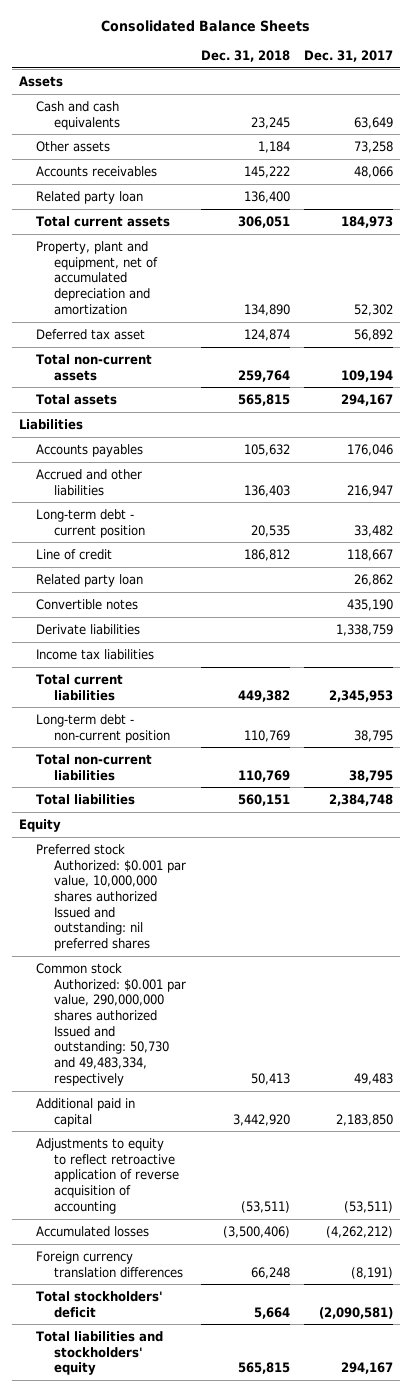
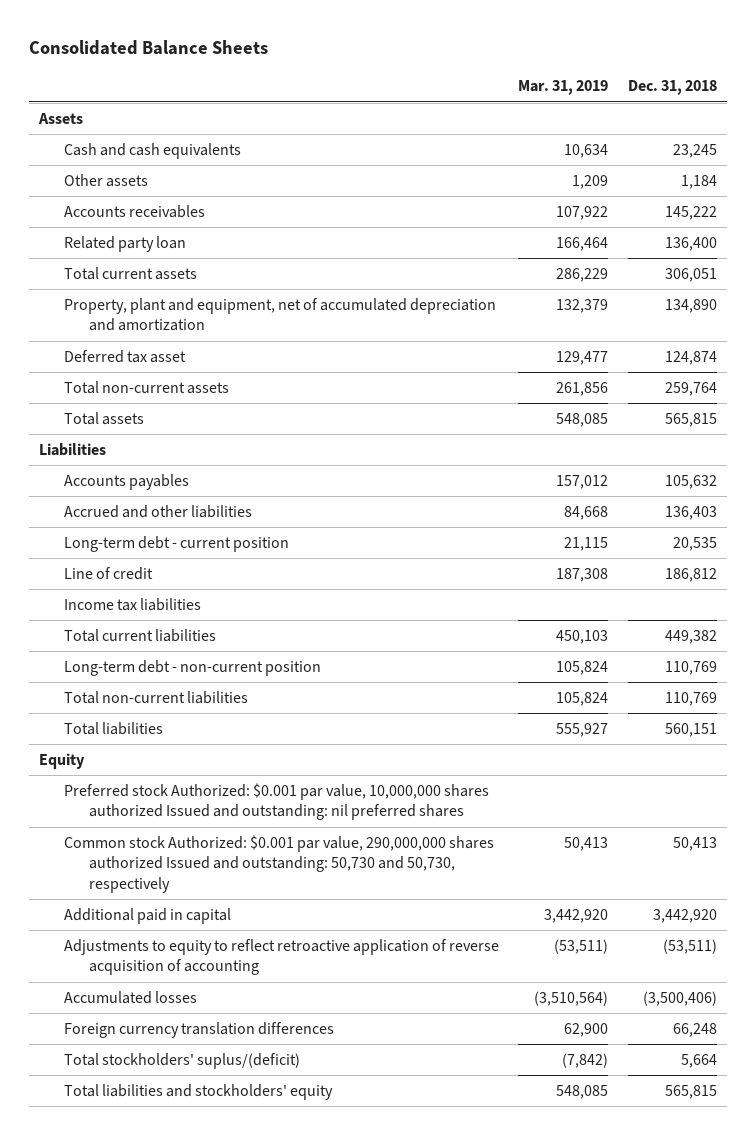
- | Dec. 31, 2018 | Dec. 31, 2017
+ | Mar. 31, 2019 | Dec. 31, 2018
- Related party loan | | 26,862
- Convertible notes | | 435,190
- Derivate liabilities | | 1,338,759
- Common stock Authorized: $0.001 par value, 290,000,000 shares authorized Issued and outstanding: 50,730 and 49,483,334, respectively | 50,413 | 49,483
+ Common stock Authorized: $0.001 par value, 290,000,000 shares authorized Issued and outstanding: 50,730 and 50,730, respectively | 50,413 | 50,413
- Total stockholders' deficit | 5,664 | (2,090,581)
+ Total stockholders' suplus/(deficit) | (7,842) | 5,664

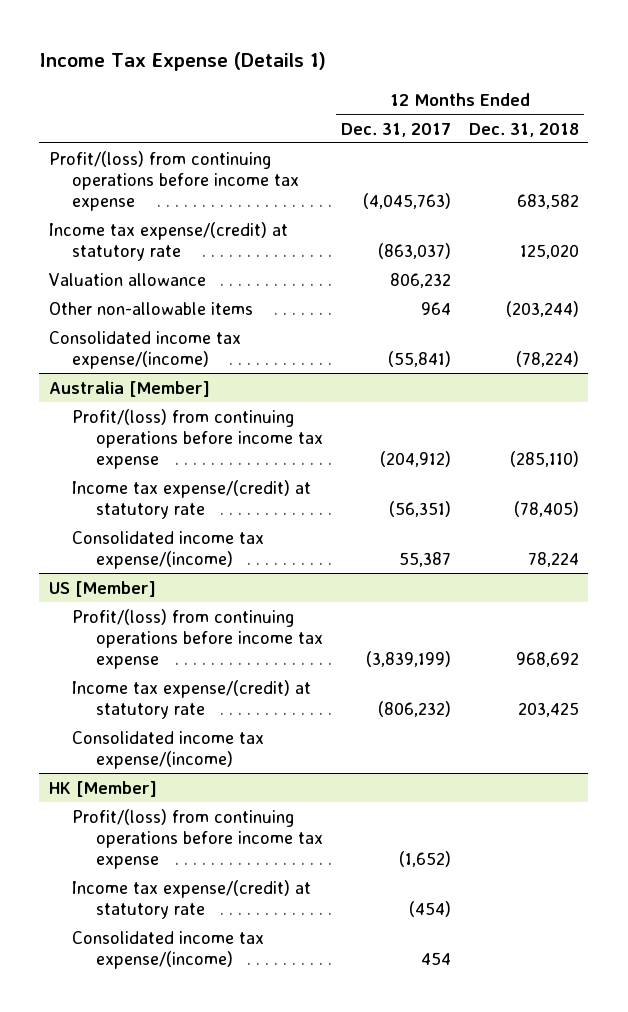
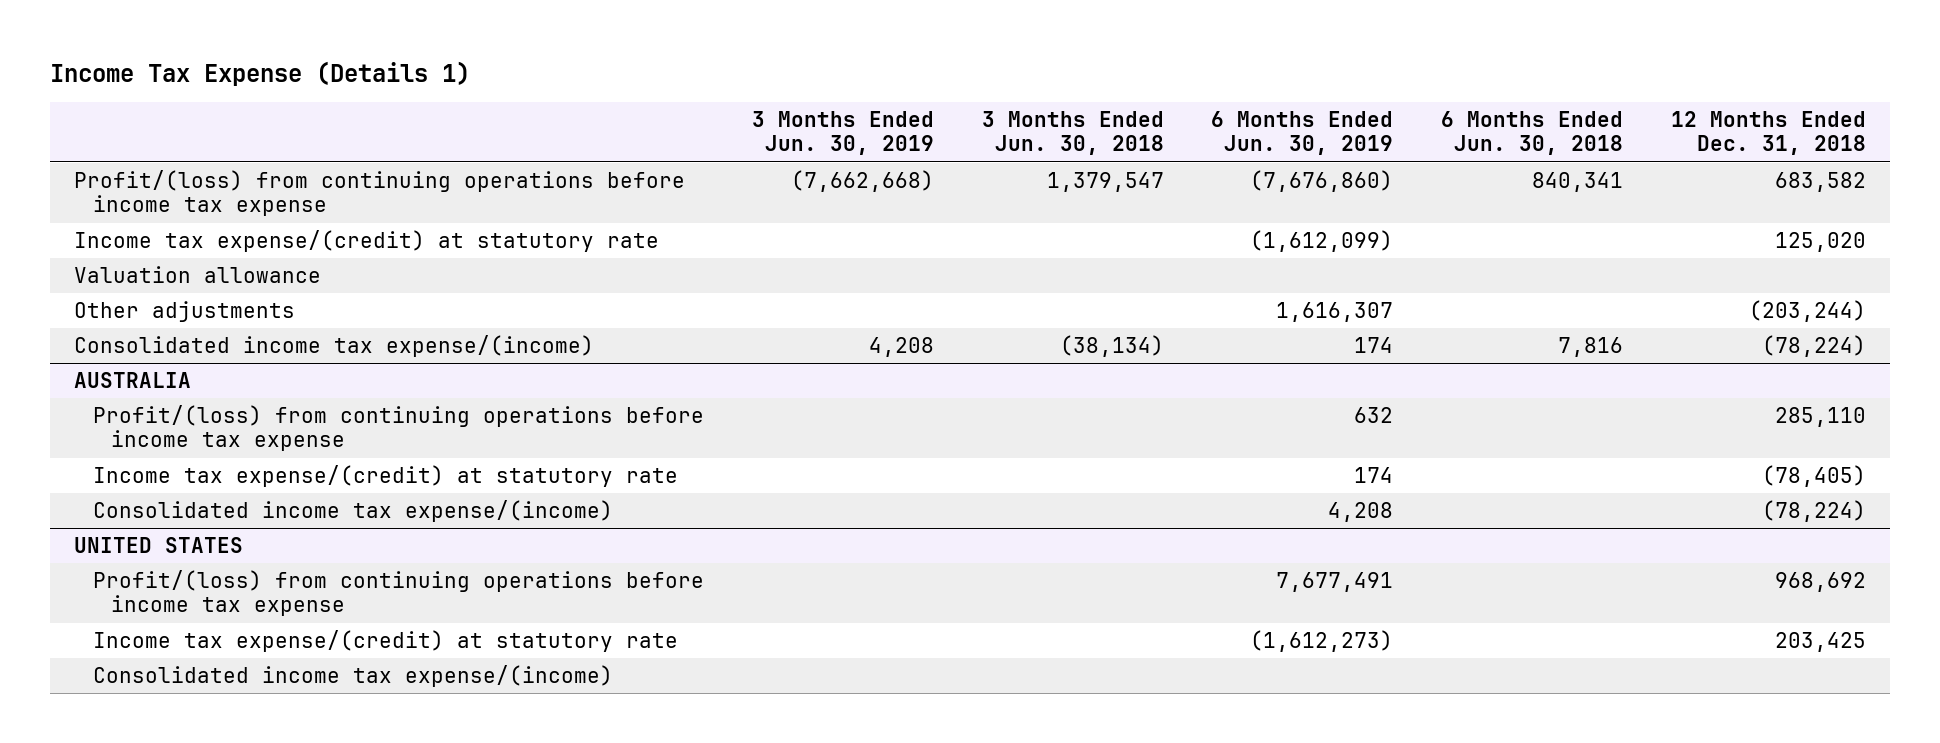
- | 12 Months Ended Dec. 31, 2017 | 12 Months Ended Dec. 31, 2018
+ | 3 Months Ended Jun. 30, 2019 | 3 Months Ended Jun. 30, 2018 | 6 Months Ended Jun. 30, 2019 | 6 Months Ended Jun. 30, 2018 | 12 Months Ended Dec. 31, 2018
- Other non-allowable items | 964 | (203,244)
+ Other adjustments | | | 1,616,307 | | (203,244)
- Australia [Member]
- Profit/(loss) from continuing operations before income tax expense | (204,912) | (285,110)
+ AUSTRALIA
+ Profit/(loss) from continuing operations before income tax expense | | | 632 | | 285,110
- Consolidated income tax expense/(income) | 55,387 | 78,224
- US [Member]
+ Consolidated income tax expense/(income) | | | 4,208 | | (78,224)
+ UNITED STATES
- HK [Member]
- Profit/(loss) from continuing operations before income tax expense | (1,652) |
- Income tax expense/(credit) at statutory rate | (454) |
- Consolidated income tax expense/(income) | 454 |

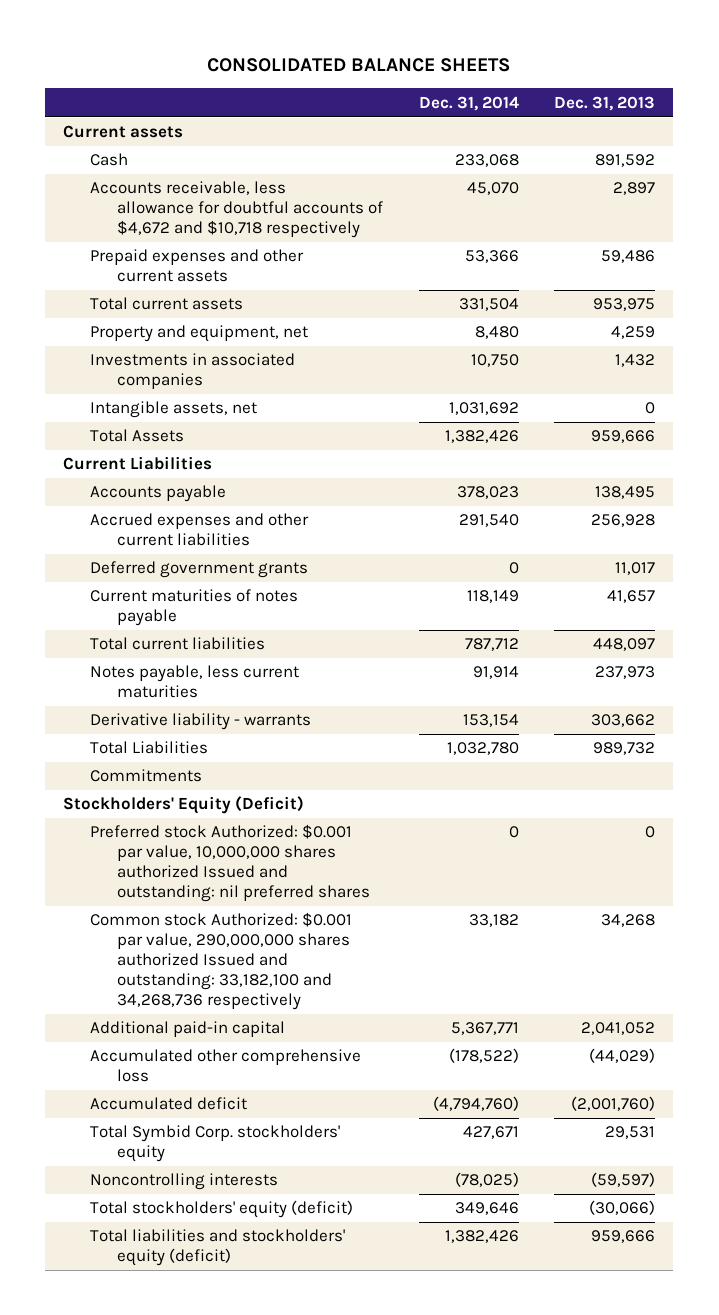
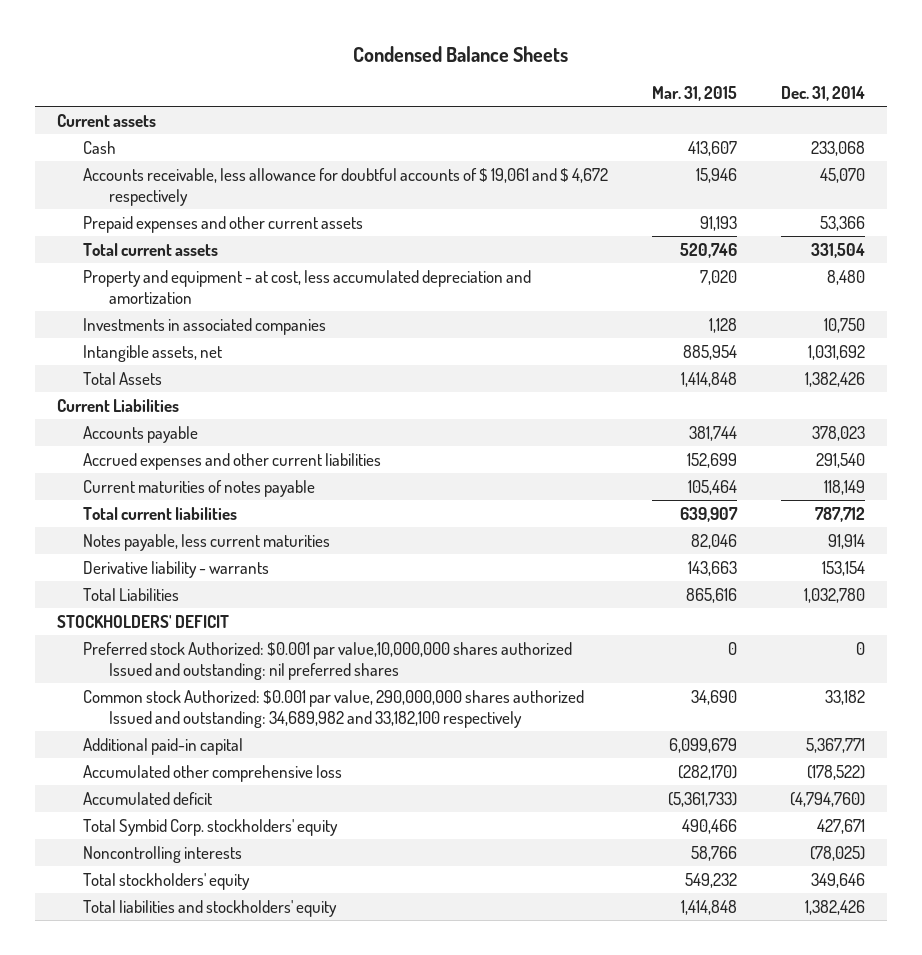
- CONSOLIDATED BALANCE SHEETS
+ Condensed Balance Sheets
- | Dec. 31, 2014 | Dec. 31, 2013
+ | Mar. 31, 2015 | Dec. 31, 2014
- Accounts receivable, less allowance for doubtful accounts of $4,672 and $10,718 respectively | 45,070 | 2,897
+ Accounts receivable, less allowance for doubtful accounts of $ 19,061 and $ 4,672 respectively | 15,946 | 45,070
- Property and equipment, net | 8,480 | 4,259
+ Property and equipment - at cost, less accumulated depreciation and amortization | 7,020 | 8,480
- Deferred government grants | 0 | 11,017
- Commitments
- Stockholders' Equity (Deficit)
- Preferred stock Authorized: $0.001 par value, 10,000,000 shares authorized Issued and outstanding: nil preferred shares | 0 | 0
- Common stock Authorized: $0.001 par value, 290,000,000 shares authorized Issued and outstanding: 33,182,100 and 34,268,736 respectively | 33,182 | 34,268
+ STOCKHOLDERS' DEFICIT
+ Preferred stock Authorized: $0.001 par value,10,000,000 shares authorized Issued and outstanding: nil preferred shares | 0 | 0
+ Common stock Authorized: $0.001 par value, 290,000,000 shares authorized Issued and outstanding: 34,689,982 and 33,182,100 respectively | 34,690 | 33,182
- Total stockholders' equity (deficit) | 349,646 | (30,066)
- Total liabilities and stockholders' equity (deficit) | 1,382,426 | 959,666
+ Total stockholders' equity | 549,232 | 349,646
+ Total liabilities and stockholders' equity | 1,414,848 | 1,382,426

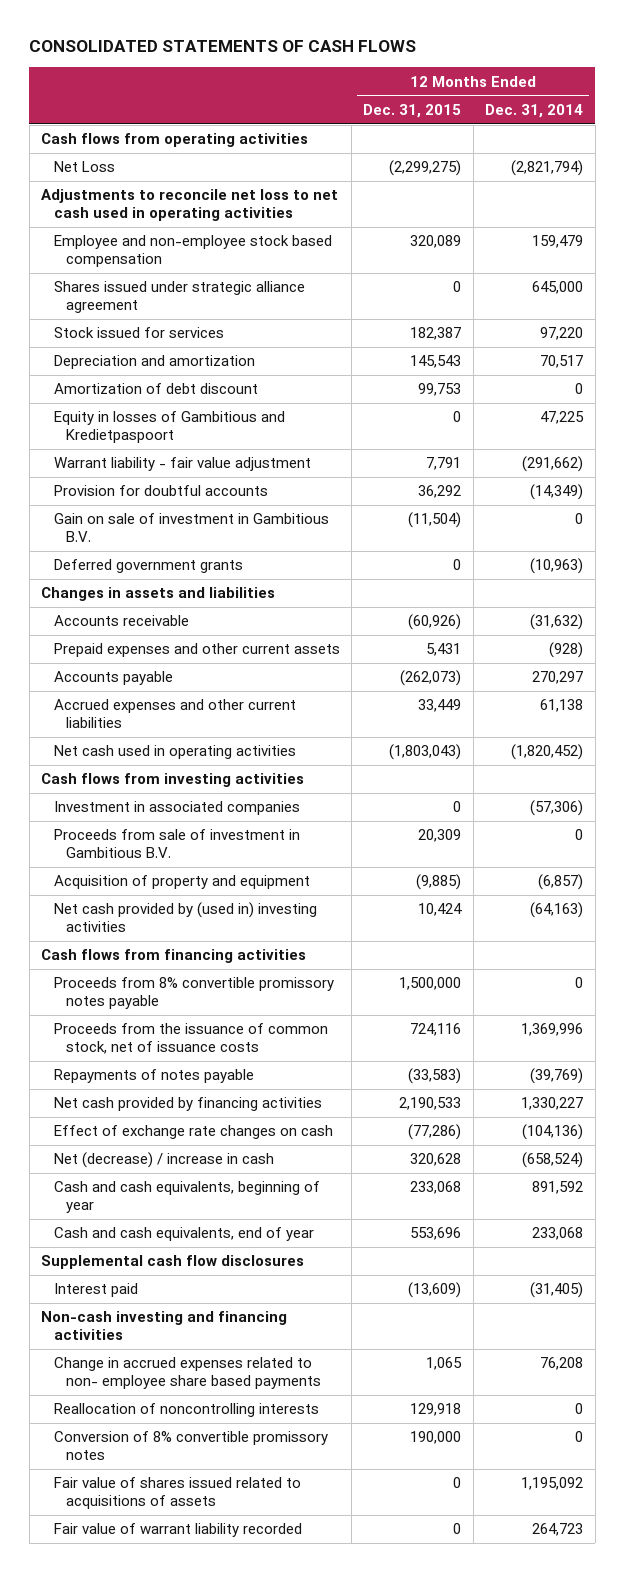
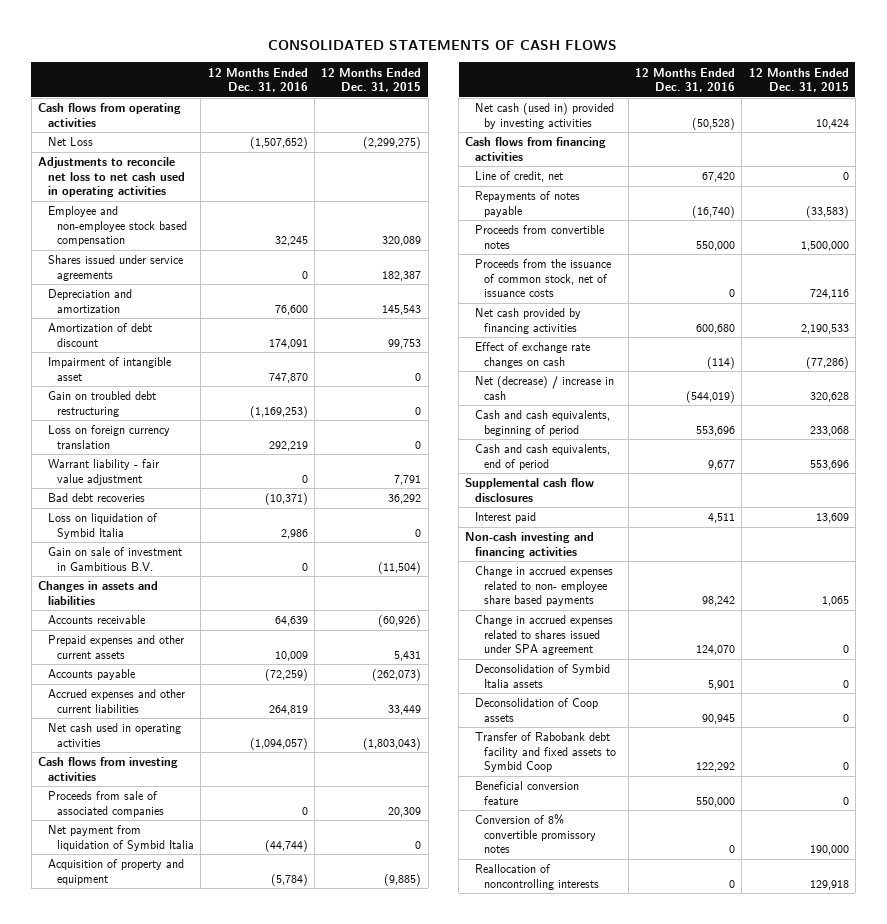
- | 12 Months Ended Dec. 31, 2015 | 12 Months Ended Dec. 31, 2014
+ | 12 Months Ended Dec. 31, 2016 | 12 Months Ended Dec. 31, 2015
- Shares issued under strategic alliance agreement | 0 | 645,000
- Stock issued for services | 182,387 | 97,220
+ Shares issued under service agreements | 0 | 182,387
- Equity in losses of Gambitious and Kredietpaspoort | 0 | 47,225
+ Impairment of intangible asset | 747,870 | 0
+ Gain on troubled debt restructuring | (1,169,253) | 0
+ Loss on foreign currency translation | 292,219 | 0
- Provision for doubtful accounts | 36,292 | (14,349)
+ Bad debt recoveries | (10,371) | 36,292
+ Loss on liquidation of Symbid Italia | 2,986 | 0
- Deferred government grants | 0 | (10,963)
- Investment in associated companies | 0 | (57,306)
- Proceeds from sale of investment in Gambitious B.V. | 20,309 | 0
+ Proceeds from sale of associated companies | 0 | 20,309
+ Net payment from liquidation of Symbid Italia | (44,744) | 0
- Net cash provided by (used in) investing activities | 10,424 | (64,163)
+ Net cash (used in) provided by investing activities | (50,528) | 10,424
- Proceeds from 8% convertible promissory notes payable | 1,500,000 | 0
+ Line of credit, net | 67,420 | 0
+ Proceeds from convertible notes | 550,000 | 1,500,000
moved down: Proceeds from the issuance of common stock, net of issuance costs | 0 | 724,116
- Cash and cash equivalents, beginning of year | 233,068 | 891,592
- Cash and cash equivalents, end of year | 553,696 | 233,068
+ Cash and cash equivalents, beginning of period | 553,696 | 233,068
+ Cash and cash equivalents, end of period | 9,677 | 553,696
- Interest paid | (13,609) | (31,405)
+ Interest paid | 4,511 | 13,609
+ Change in accrued expenses related to shares issued under SPA agreement | 124,070 | 0
+ Deconsolidation of Symbid Italia assets | 5,901 | 0
+ Deconsolidation of Coop assets | 90,945 | 0
+ Transfer of Rabobank debt facility and fixed assets to Symbid Coop | 122,292 | 0
+ Beneficial conversion feature | 550,000 | 0
- Fair value of shares issued related to acquisitions of assets | 0 | 1,195,092
- Fair value of warrant liability recorded | 0 | 264,723
moved down: Reallocation of noncontrolling interests | 0 | 129,918

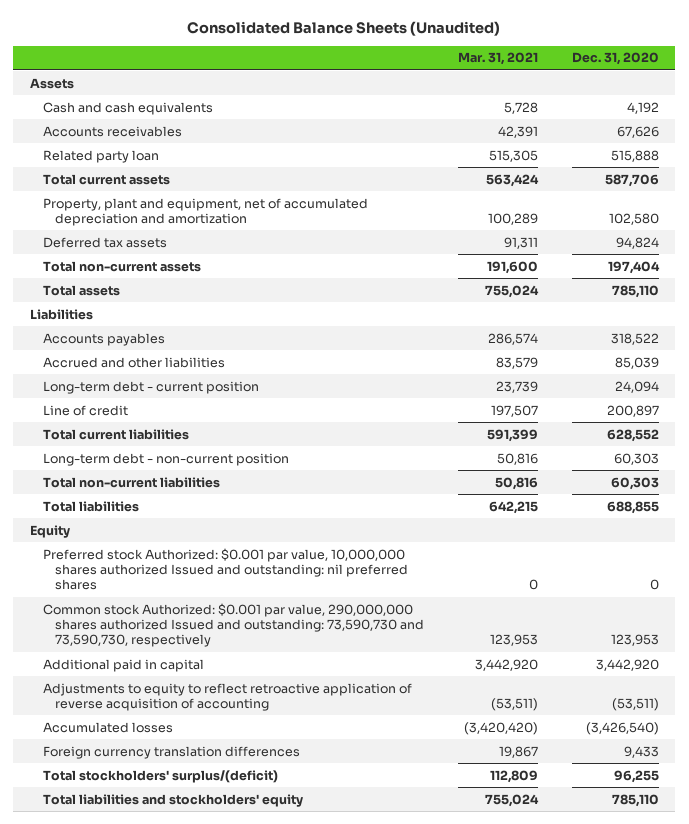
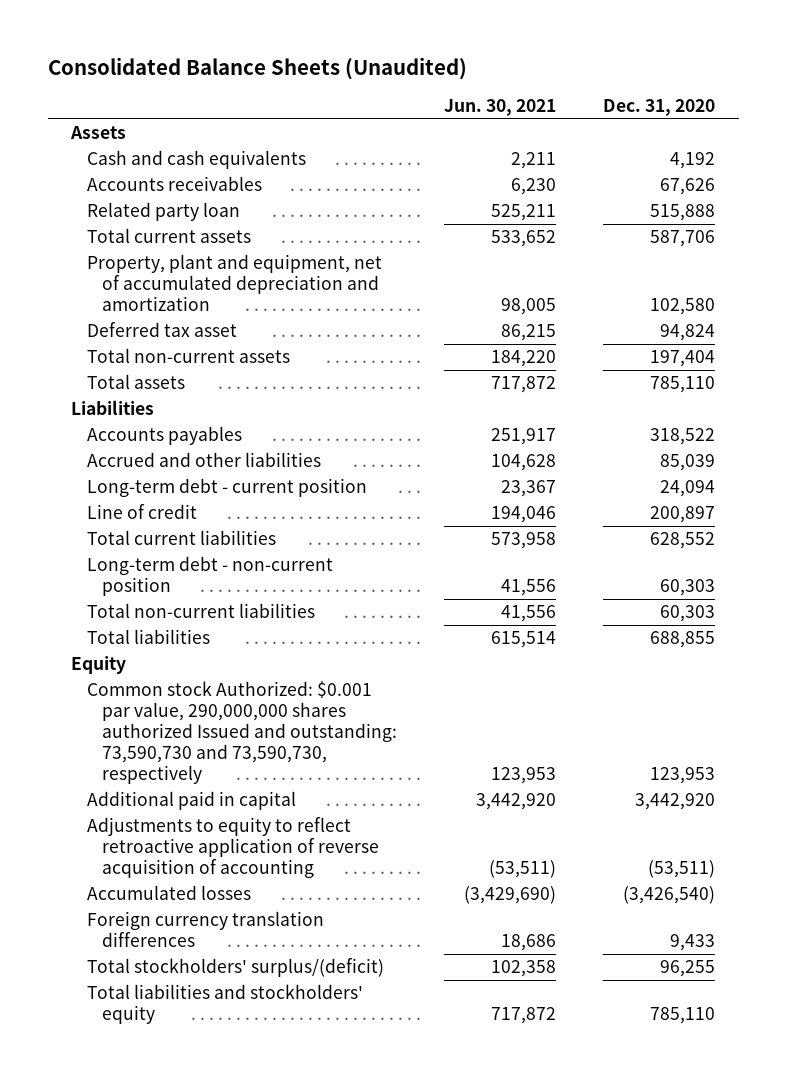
- | Mar. 31, 2021 | Dec. 31, 2020
+ | Jun. 30, 2021 | Dec. 31, 2020
- Deferred tax assets | 91,311 | 94,824
+ Deferred tax asset | 86,215 | 94,824
- Preferred stock Authorized: $0.001 par value, 10,000,000 shares authorized Issued and outstanding: nil preferred shares | 0 | 0

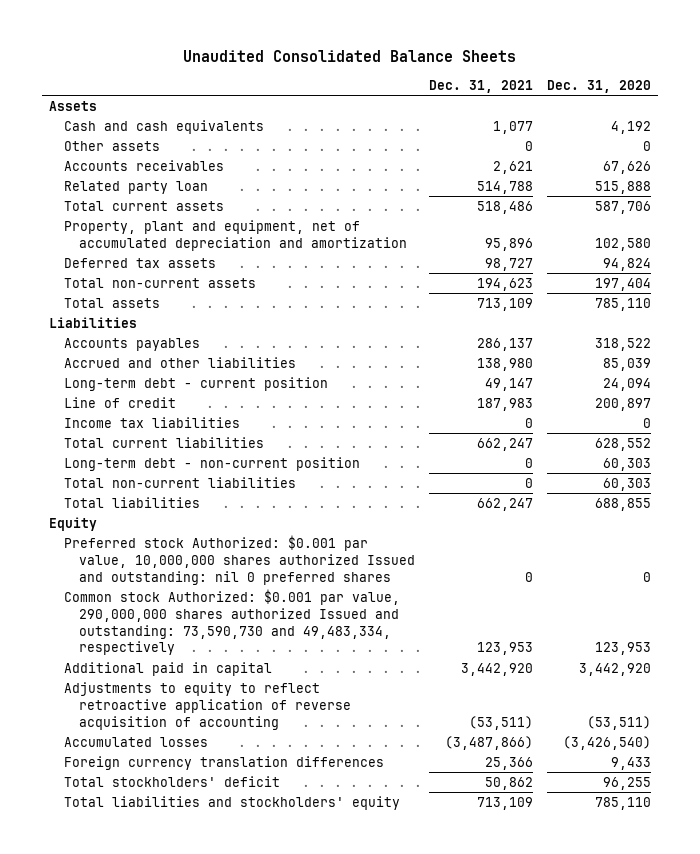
- Consolidated Balance Sheets (Unaudited)
+ Unaudited Consolidated Balance Sheets
- | Jun. 30, 2021 | Dec. 31, 2020
+ | Dec. 31, 2021 | Dec. 31, 2020
+ Other assets | 0 | 0
- Deferred tax asset | 86,215 | 94,824
+ Deferred tax assets | 98,727 | 94,824
+ Income tax liabilities | 0 | 0
- Common stock Authorized: $0.001 par value, 290,000,000 shares authorized Issued and outstanding: 73,590,730 and 73,590,730, respectively | 123,953 | 123,953
+ Preferred stock Authorized: $0.001 par value, 10,000,000 shares authorized Issued and outstanding: nil 0 preferred shares | 0 | 0
+ Common stock Authorized: $0.001 par value, 290,000,000 shares authorized Issued and outstanding: 73,590,730 and 49,483,334, respectively | 123,953 | 123,953
- Total stockholders' surplus/(deficit) | 102,358 | 96,255
+ Total stockholders' deficit | 50,862 | 96,255

